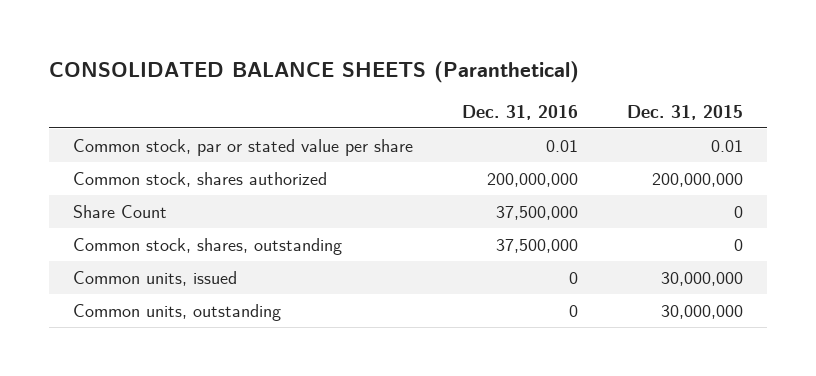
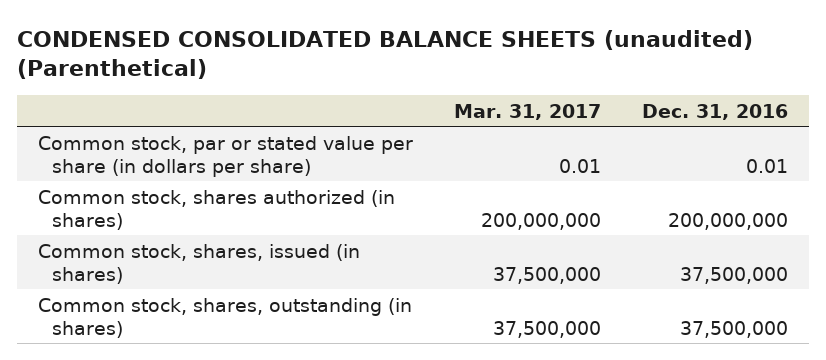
- CONSOLIDATED BALANCE SHEETS (Paranthetical)
+ CONDENSED CONSOLIDATED BALANCE SHEETS (unaudited) (Parenthetical)
- | Dec. 31, 2016 | Dec. 31, 2015
+ | Mar. 31, 2017 | Dec. 31, 2016
- Common stock, par or stated value per share | 0.01 | 0.01
- Common stock, shares authorized | 200,000,000 | 200,000,000
- Share Count | 37,500,000 | 0
- Common stock, shares, outstanding | 37,500,000 | 0
- Common units, issued | 0 | 30,000,000
- Common units, outstanding | 0 | 30,000,000
+ Common stock, par or stated value per share (in dollars per share) | 0.01 | 0.01
+ Common stock, shares authorized (in shares) | 200,000,000 | 200,000,000
+ Common stock, shares, issued (in shares) | 37,500,000 | 37,500,000
+ Common stock, shares, outstanding (in shares) | 37,500,000 | 37,500,000

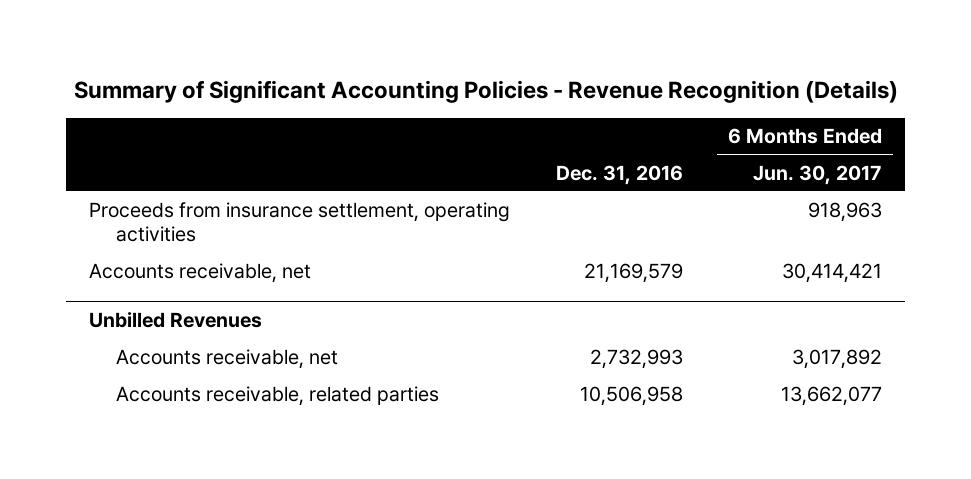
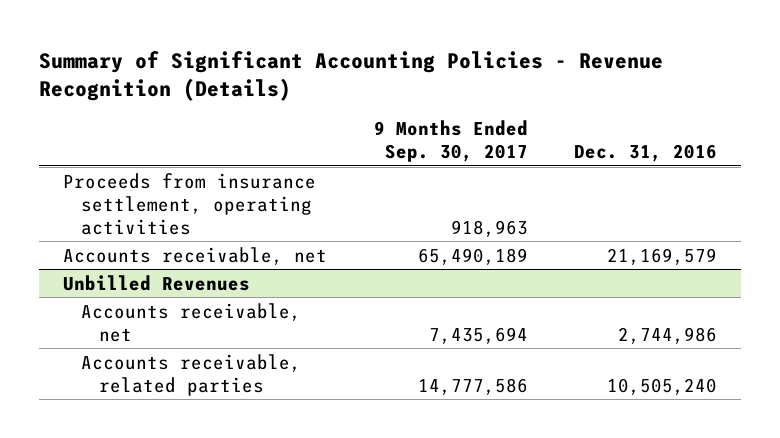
- | Dec. 31, 2016 | 6 Months Ended Jun. 30, 2017
+ | 9 Months Ended Sep. 30, 2017 | Dec. 31, 2016
@ Unbilled Revenues
- Accounts receivable, net | 2,732,993 | 3,017,892
- Accounts receivable, related parties | 10,506,958 | 13,662,077
+ Accounts receivable, net | 7,435,694 | 2,744,986
+ Accounts receivable, related parties | 14,777,586 | 10,505,240

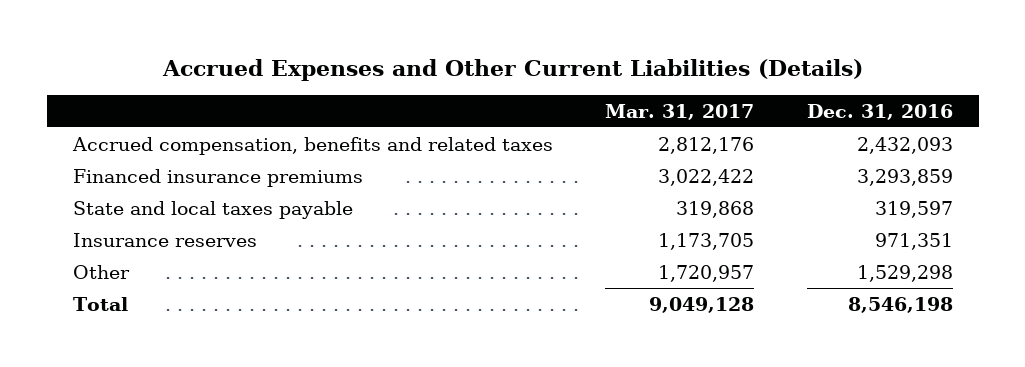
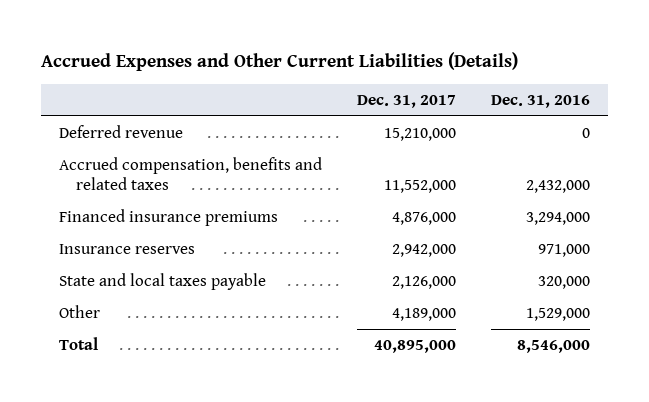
- | Mar. 31, 2017 | Dec. 31, 2016
+ | Dec. 31, 2017 | Dec. 31, 2016
- Accrued compensation, benefits and related taxes | 2,812,176 | 2,432,093
- Financed insurance premiums | 3,022,422 | 3,293,859
- State and local taxes payable | 319,868 | 319,597
- Insurance reserves | 1,173,705 | 971,351
- Other | 1,720,957 | 1,529,298
- Total | 9,049,128 | 8,546,198
+ Deferred revenue | 15,210,000 | 0
+ Accrued compensation, benefits and related taxes | 11,552,000 | 2,432,000
+ Financed insurance premiums | 4,876,000 | 3,294,000
+ Insurance reserves | 2,942,000 | 971,000
+ State and local taxes payable | 2,126,000 | 320,000
+ Other | 4,189,000 | 1,529,000
+ Total | 40,895,000 | 8,546,000

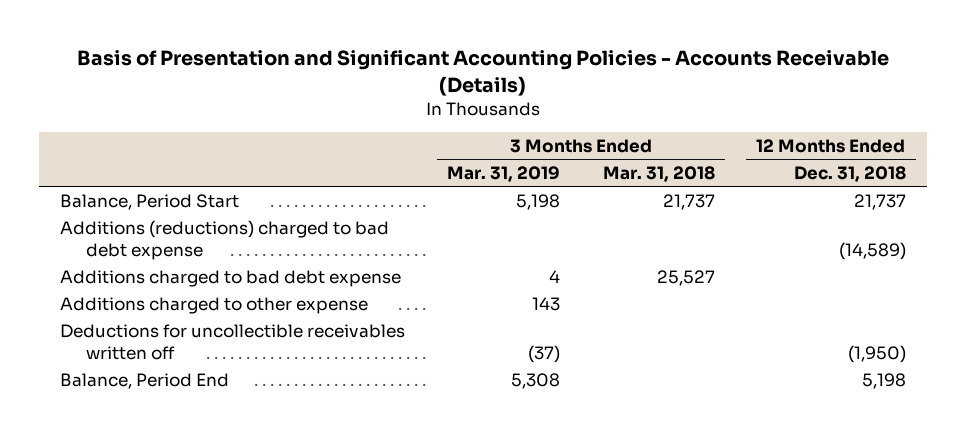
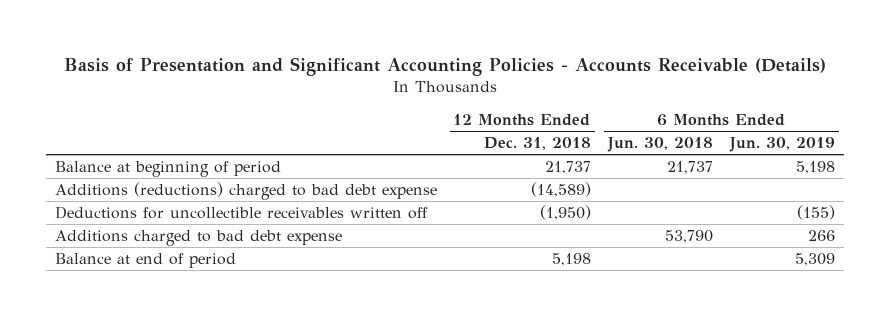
- | 3 Months Ended Mar. 31, 2019 | 3 Months Ended Mar. 31, 2018 | 12 Months Ended Dec. 31, 2018
+ | 12 Months Ended Dec. 31, 2018 | 6 Months Ended Jun. 30, 2018 | 6 Months Ended Jun. 30, 2019
- Balance, Period Start | 5,198 | 21,737 | 21,737
+ Balance at beginning of period | 21,737 | 21,737 | 5,198
- Additions charged to other expense | 143 | |
- Balance, Period End | 5,308 | | 5,198
moved down: Additions charged to bad debt expense | | 53,790 | 266
+ Balance at end of period | 5,198 | | 5,309

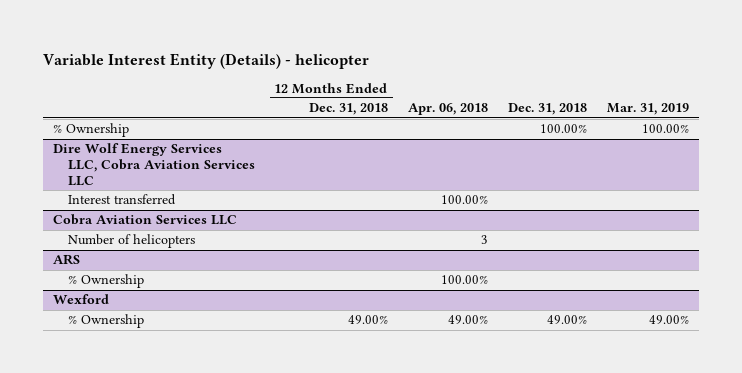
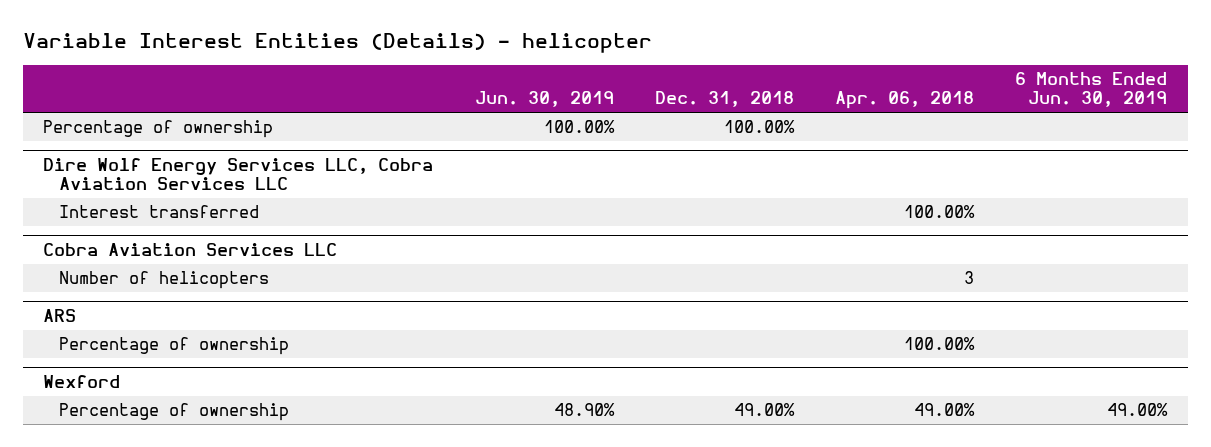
- Variable Interest Entity (Details) - helicopter
+ Variable Interest Entities (Details) - helicopter
- | 12 Months Ended Dec. 31, 2018 | Apr. 06, 2018 | Dec. 31, 2018 | Mar. 31, 2019
+ | Jun. 30, 2019 | Dec. 31, 2018 | Apr. 06, 2018 | 6 Months Ended Jun. 30, 2019
- % Ownership | | | 100.00% | 100.00%
+ Percentage of ownership | 100.00% | 100.00% | |
@ ARS
- % Ownership | | 100.00% | |
+ Percentage of ownership | | | 100.00% |
@ Wexford
- % Ownership | 49.00% | 49.00% | 49.00% | 49.00%
+ Percentage of ownership | 48.90% | 49.00% | 49.00% | 49.00%

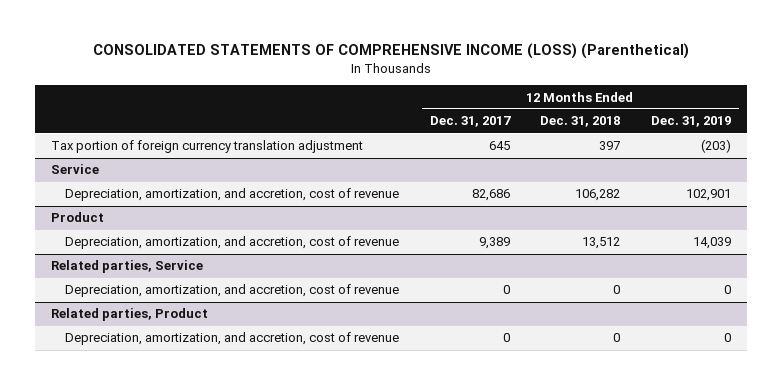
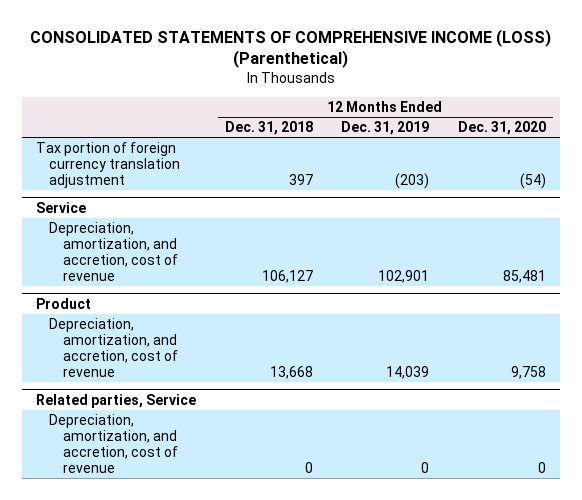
- | 12 Months Ended Dec. 31, 2017 | 12 Months Ended Dec. 31, 2018 | 12 Months Ended Dec. 31, 2019
+ | 12 Months Ended Dec. 31, 2018 | 12 Months Ended Dec. 31, 2019 | 12 Months Ended Dec. 31, 2020
@ Service
- Depreciation, amortization, and accretion, cost of revenue | 82,686 | 106,282 | 102,901
+ Depreciation, amortization, and accretion, cost of revenue | 106,127 | 102,901 | 85,481
@ Product
- Depreciation, amortization, and accretion, cost of revenue | 9,389 | 13,512 | 14,039
+ Depreciation, amortization, and accretion, cost of revenue | 13,668 | 14,039 | 9,758
- Related parties, Product
- Depreciation, amortization, and accretion, cost of revenue | 0 | 0 | 0

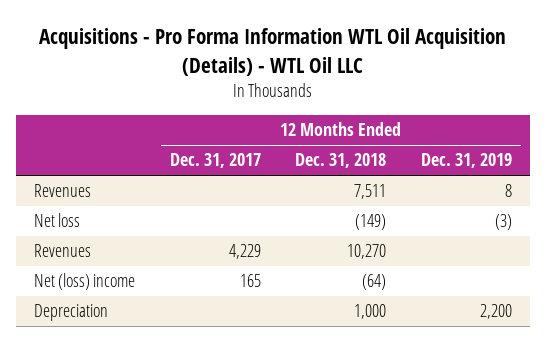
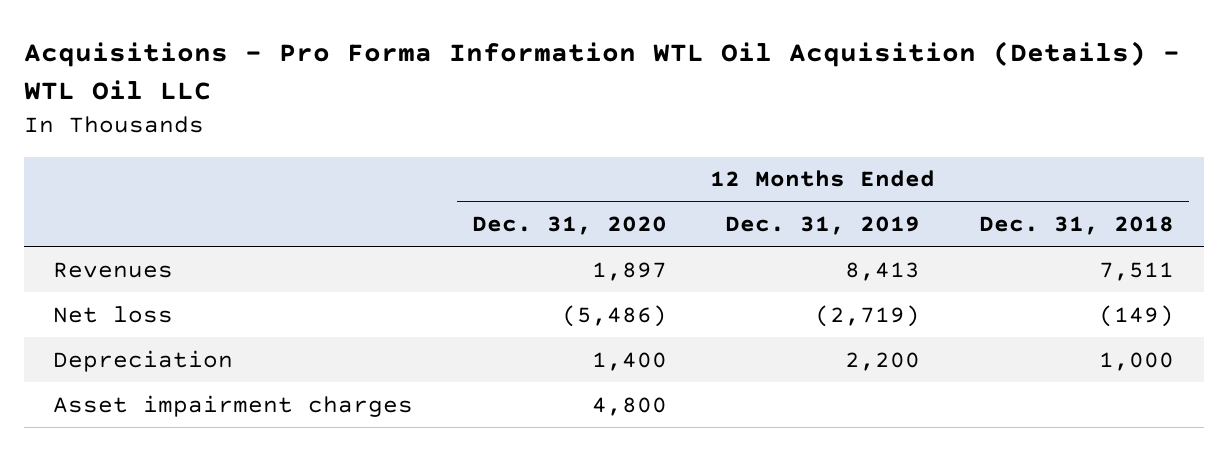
- | 12 Months Ended Dec. 31, 2017 | 12 Months Ended Dec. 31, 2018 | 12 Months Ended Dec. 31, 2019
+ | 12 Months Ended Dec. 31, 2020 | 12 Months Ended Dec. 31, 2019 | 12 Months Ended Dec. 31, 2018
- Revenues | | 7,511 | 8
- Net loss | | (149) | (3)
- Revenues | 4,229 | 10,270 |
- Net (loss) income | 165 | (64) |
+ Revenues | 1,897 | 8,413 | 7,511
+ Net loss | (5,486) | (2,719) | (149)
+ Asset impairment charges | 4,800 | |

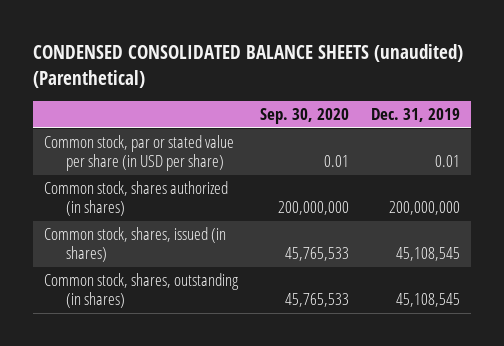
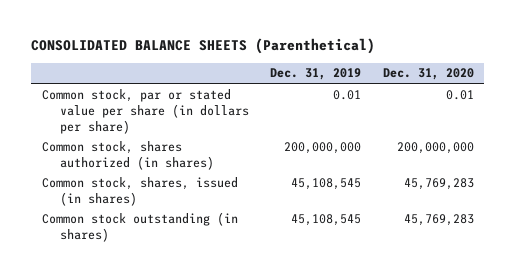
- CONDENSED CONSOLIDATED BALANCE SHEETS (unaudited) (Parenthetical)
+ CONSOLIDATED BALANCE SHEETS (Parenthetical)
- | Sep. 30, 2020 | Dec. 31, 2019
+ | Dec. 31, 2019 | Dec. 31, 2020
- Common stock, par or stated value per share (in USD per share) | 0.01 | 0.01
+ Common stock, par or stated value per share (in dollars per share) | 0.01 | 0.01
- Common stock, shares, outstanding (in shares) | 45,765,533 | 45,108,545
+ Common stock outstanding (in shares) | 45,108,545 | 45,769,283

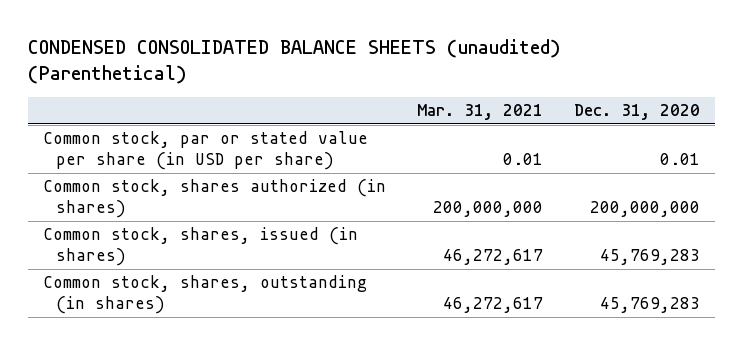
- CONSOLIDATED BALANCE SHEETS (Parenthetical)
+ CONDENSED CONSOLIDATED BALANCE SHEETS (unaudited) (Parenthetical)
- | Dec. 31, 2019 | Dec. 31, 2020
+ | Mar. 31, 2021 | Dec. 31, 2020
- Common stock, par or stated value per share (in dollars per share) | 0.01 | 0.01
+ Common stock, par or stated value per share (in USD per share) | 0.01 | 0.01
- Common stock outstanding (in shares) | 45,108,545 | 45,769,283
+ Common stock, shares, outstanding (in shares) | 46,272,617 | 45,769,283

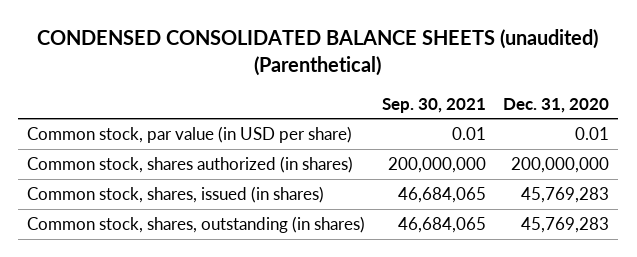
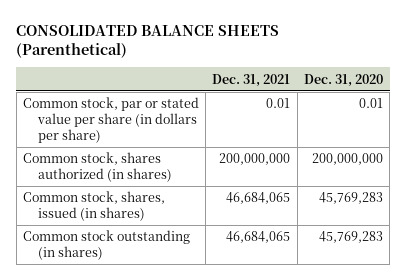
- CONDENSED CONSOLIDATED BALANCE SHEETS (unaudited) (Parenthetical)
+ CONSOLIDATED BALANCE SHEETS (Parenthetical)
- | Sep. 30, 2021 | Dec. 31, 2020
+ | Dec. 31, 2021 | Dec. 31, 2020
- Common stock, par value (in USD per share) | 0.01 | 0.01
+ Common stock, par or stated value per share (in dollars per share) | 0.01 | 0.01
- Common stock, shares, outstanding (in shares) | 46,684,065 | 45,769,283
+ Common stock outstanding (in shares) | 46,684,065 | 45,769,283

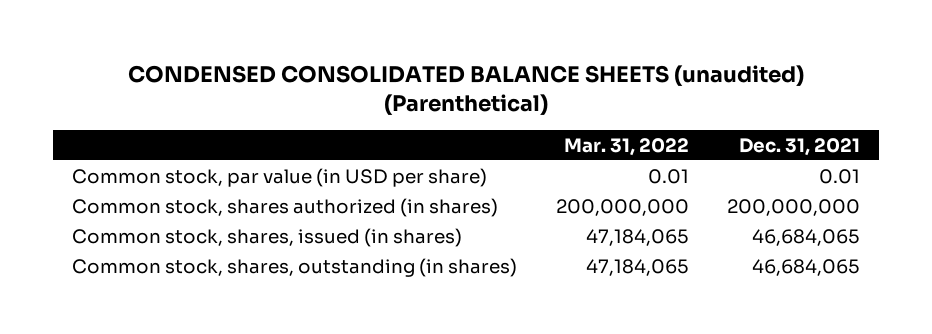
- CONSOLIDATED BALANCE SHEETS (Parenthetical)
+ CONDENSED CONSOLIDATED BALANCE SHEETS (unaudited) (Parenthetical)
- | Dec. 31, 2021 | Dec. 31, 2020
+ | Mar. 31, 2022 | Dec. 31, 2021
- Common stock, par or stated value per share (in dollars per share) | 0.01 | 0.01
+ Common stock, par value (in USD per share) | 0.01 | 0.01
- Common stock outstanding (in shares) | 46,684,065 | 45,769,283
+ Common stock, shares, outstanding (in shares) | 47,184,065 | 46,684,065

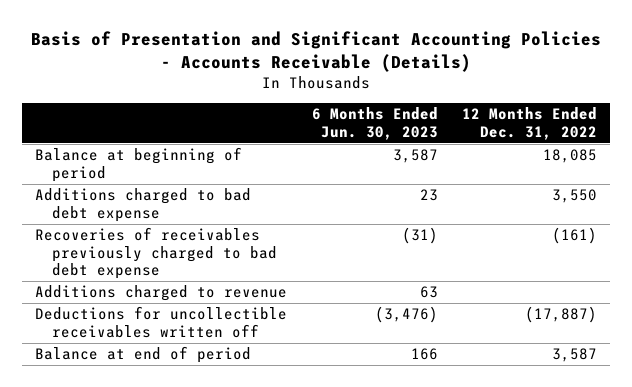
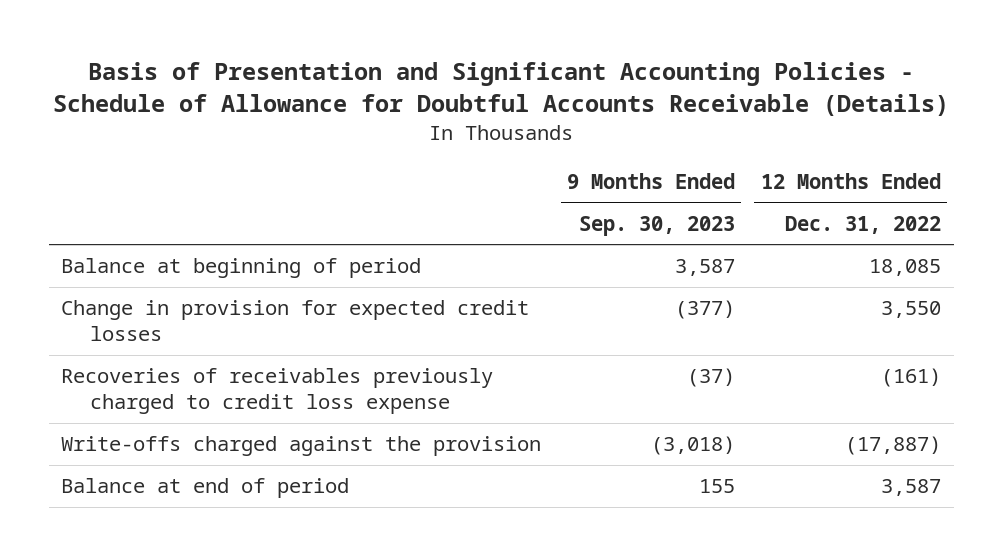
- Basis of Presentation and Significant Accounting Policies - Accounts Receivable (Details)
+ Basis of Presentation and Significant Accounting Policies - Schedule of Allowance for Doubtful Accounts Receivable (Details)
- | 6 Months Ended Jun. 30, 2023 | 12 Months Ended Dec. 31, 2022
+ | 9 Months Ended Sep. 30, 2023 | 12 Months Ended Dec. 31, 2022
- Additions charged to bad debt expense | 23 | 3,550
- Recoveries of receivables previously charged to bad debt expense | (31) | (161)
- Additions charged to revenue | 63 |
- Deductions for uncollectible receivables written off | (3,476) | (17,887)
+ Change in provision for expected credit losses | (377) | 3,550
+ Recoveries of receivables previously charged to credit loss expense | (37) | (161)
+ Write-offs charged against the provision | (3,018) | (17,887)

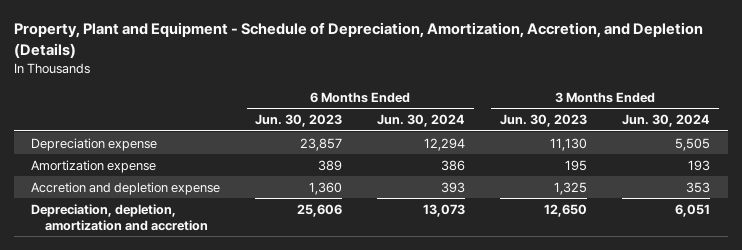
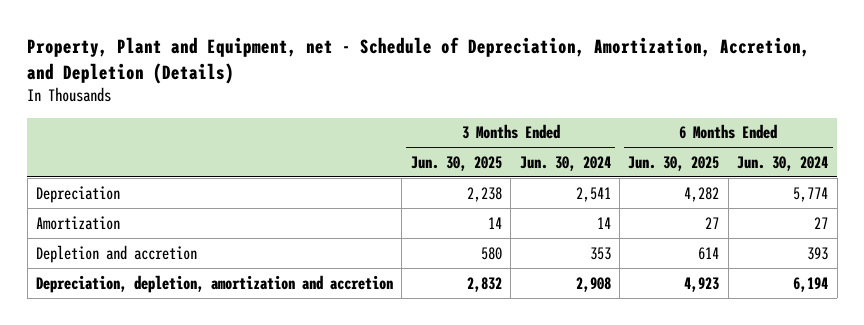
- Property, Plant and Equipment - Schedule of Depreciation, Amortization, Accretion, and Depletion (Details)
+ Property, Plant and Equipment, net - Schedule of Depreciation, Amortization, Accretion, and Depletion (Details)
- | 6 Months Ended Jun. 30, 2023 | 6 Months Ended Jun. 30, 2024 | 3 Months Ended Jun. 30, 2023 | 3 Months Ended Jun. 30, 2024
+ | 3 Months Ended Jun. 30, 2025 | 3 Months Ended Jun. 30, 2024 | 6 Months Ended Jun. 30, 2025 | 6 Months Ended Jun. 30, 2024
- Depreciation expense | 23,857 | 12,294 | 11,130 | 5,505
- Amortization expense | 389 | 386 | 195 | 193
- Accretion and depletion expense | 1,360 | 393 | 1,325 | 353
- Depreciation, depletion, amortization and accretion | 25,606 | 13,073 | 12,650 | 6,051
+ Depreciation | 2,238 | 2,541 | 4,282 | 5,774
+ Amortization | 14 | 14 | 27 | 27
+ Depletion and accretion | 580 | 353 | 614 | 393
+ Depreciation, depletion, amortization and accretion | 2,832 | 2,908 | 4,923 | 6,194

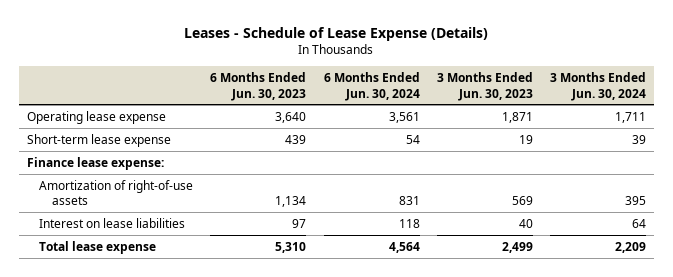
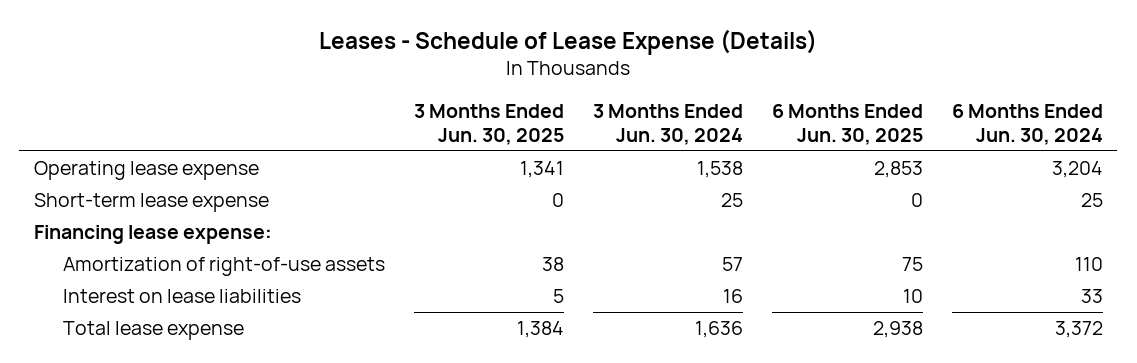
- | 6 Months Ended Jun. 30, 2023 | 6 Months Ended Jun. 30, 2024 | 3 Months Ended Jun. 30, 2023 | 3 Months Ended Jun. 30, 2024
+ | 3 Months Ended Jun. 30, 2025 | 3 Months Ended Jun. 30, 2024 | 6 Months Ended Jun. 30, 2025 | 6 Months Ended Jun. 30, 2024
- Operating lease expense | 3,640 | 3,561 | 1,871 | 1,711
- Short-term lease expense | 439 | 54 | 19 | 39
- Finance lease expense:
- Amortization of right-of-use assets | 1,134 | 831 | 569 | 395
- Interest on lease liabilities | 97 | 118 | 40 | 64
- Total lease expense | 5,310 | 4,564 | 2,499 | 2,209
+ Operating lease expense | 1,341 | 1,538 | 2,853 | 3,204
+ Short-term lease expense | 0 | 25 | 0 | 25
+ Financing lease expense:
+ Amortization of right-of-use assets | 38 | 57 | 75 | 110
+ Interest on lease liabilities | 5 | 16 | 10 | 33
+ Total lease expense | 1,384 | 1,636 | 2,938 | 3,372

